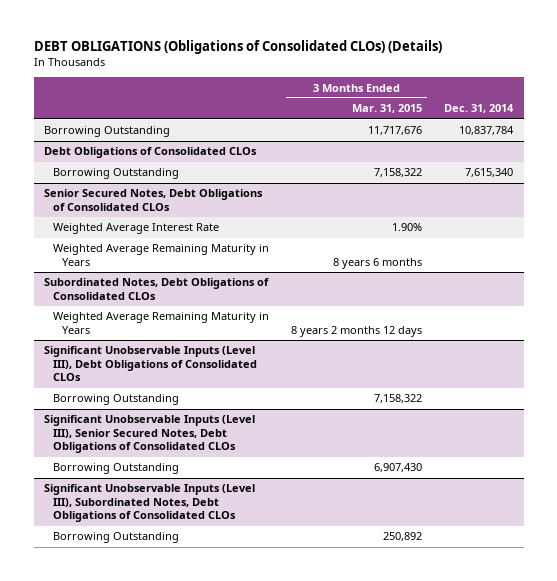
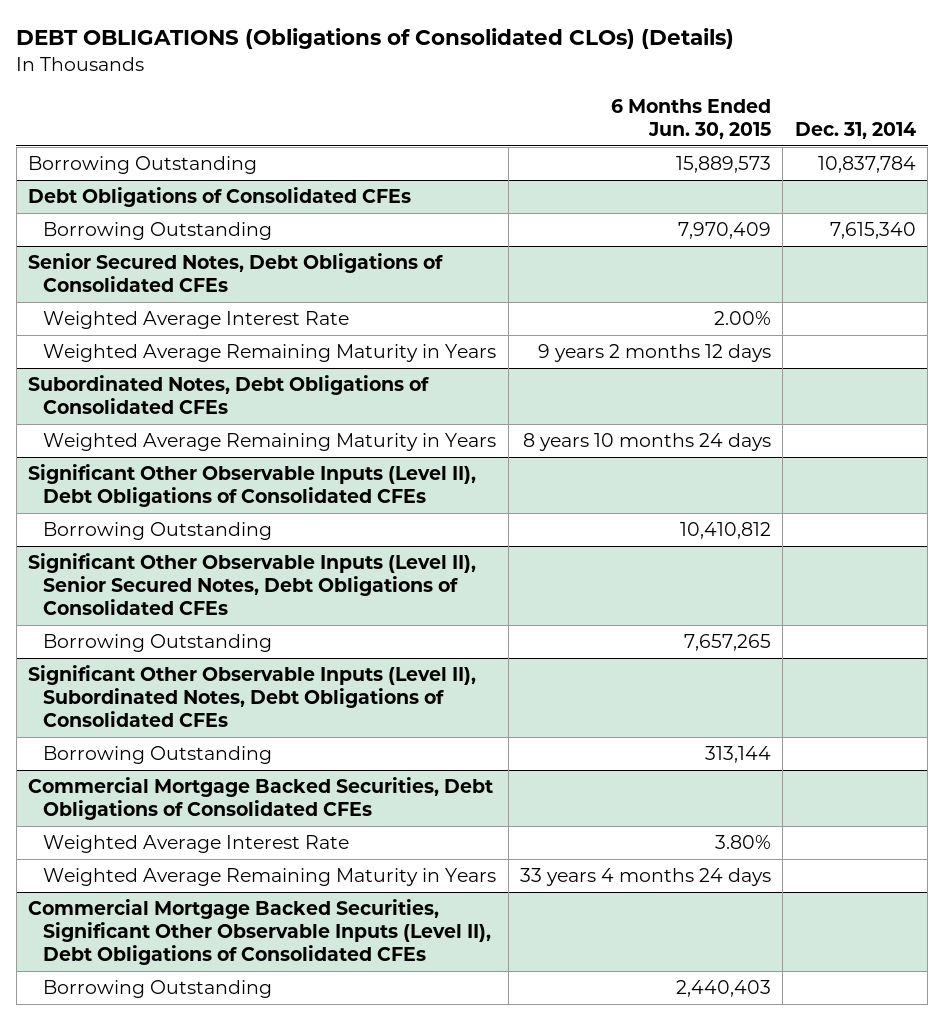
- | 3 Months Ended Mar. 31, 2015 | Dec. 31, 2014
+ | 6 Months Ended Jun. 30, 2015 | Dec. 31, 2014
- Debt Obligations of Consolidated CLOs
+ Debt Obligations of Consolidated CFEs
- Senior Secured Notes, Debt Obligations of Consolidated CLOs
+ Senior Secured Notes, Debt Obligations of Consolidated CFEs
- Subordinated Notes, Debt Obligations of Consolidated CLOs
+ Subordinated Notes, Debt Obligations of Consolidated CFEs
- Significant Unobservable Inputs (Level III), Debt Obligations of Consolidated CLOs
+ Significant Other Observable Inputs (Level II), Debt Obligations of Consolidated CFEs
- Significant Unobservable Inputs (Level III), Senior Secured Notes, Debt Obligations of Consolidated CLOs
+ Significant Other Observable Inputs (Level II), Senior Secured Notes, Debt Obligations of Consolidated CFEs
- Significant Unobservable Inputs (Level III), Subordinated Notes, Debt Obligations of Consolidated CLOs
+ Significant Other Observable Inputs (Level II), Subordinated Notes, Debt Obligations of Consolidated CFEs
+ Commercial Mortgage Backed Securities, Debt Obligations of Consolidated CFEs
+ Weighted Average Interest Rate | 3.80% |
+ Weighted Average Remaining Maturity in Years | 33 years 4 months 24 days |
+ Commercial Mortgage Backed Securities, Significant Other Observable Inputs (Level II), Debt Obligations of Consolidated CFEs
+ Borrowing Outstanding | 2,440,403 |

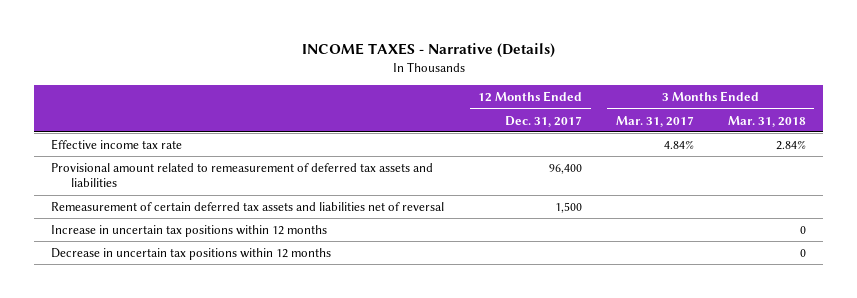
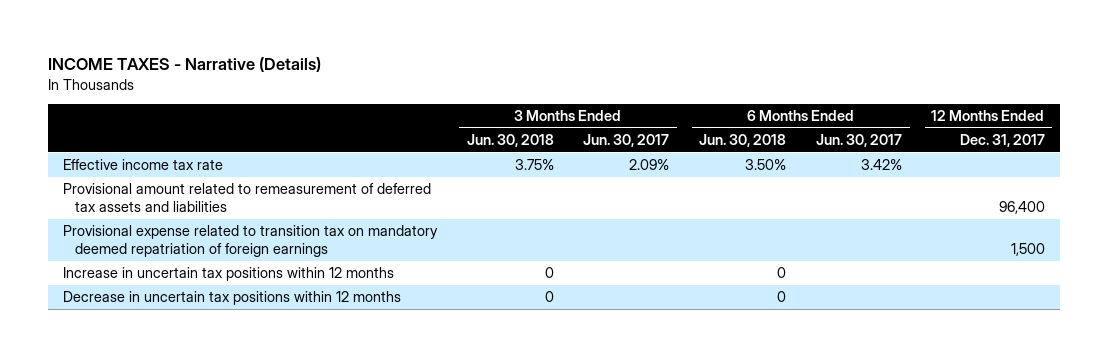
- | 12 Months Ended Dec. 31, 2017 | 3 Months Ended Mar. 31, 2017 | 3 Months Ended Mar. 31, 2018
+ | 3 Months Ended Jun. 30, 2018 | 3 Months Ended Jun. 30, 2017 | 6 Months Ended Jun. 30, 2018 | 6 Months Ended Jun. 30, 2017 | 12 Months Ended Dec. 31, 2017
- Remeasurement of certain deferred tax assets and liabilities net of reversal | 1,500 | |
+ Provisional expense related to transition tax on mandatory deemed repatriation of foreign earnings | | | | | 1,500

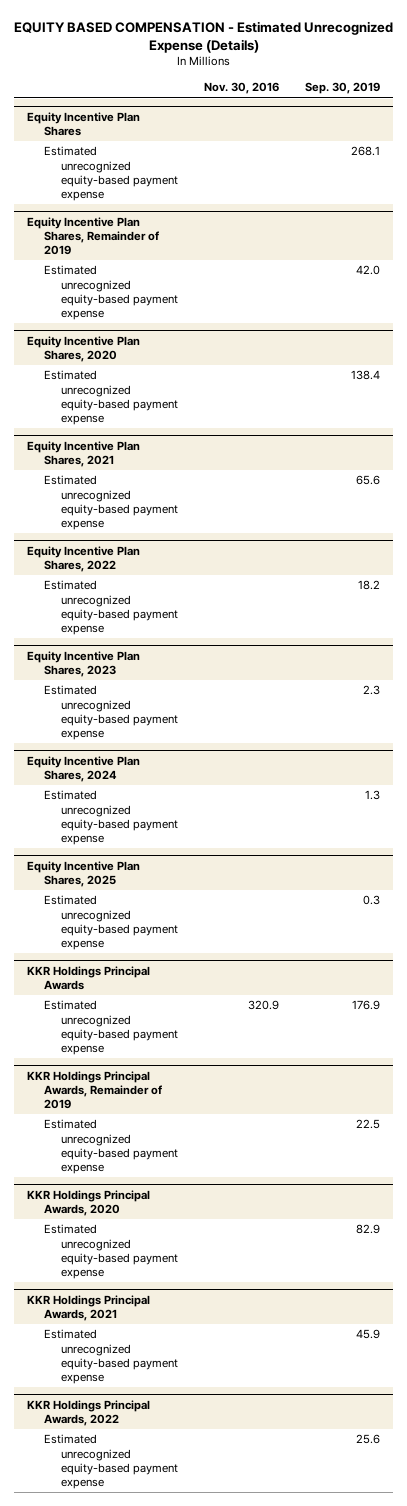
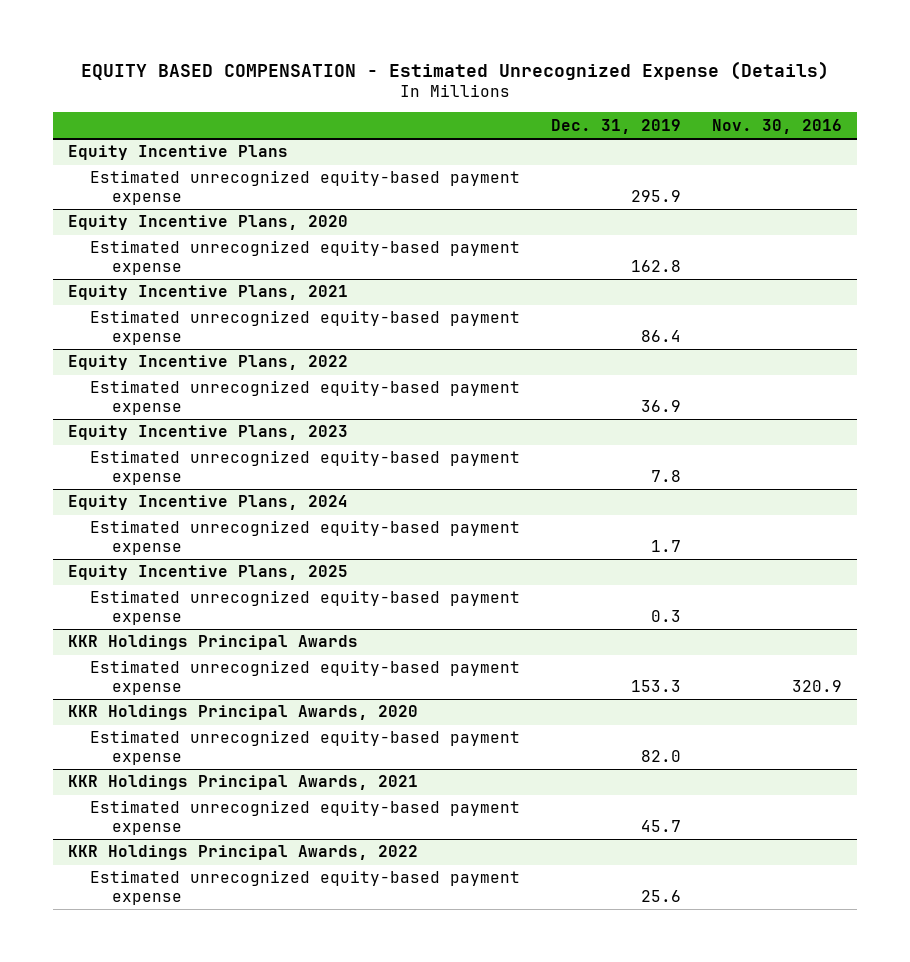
- | Nov. 30, 2016 | Sep. 30, 2019
+ | Dec. 31, 2019 | Nov. 30, 2016
- Equity Incentive Plan Shares
+ Equity Incentive Plans
- Equity Incentive Plan Shares, Remainder of 2019
- Estimated unrecognized equity-based payment expense | | 42.0
- Equity Incentive Plan Shares, 2020
+ Equity Incentive Plans, 2020
- Equity Incentive Plan Shares, 2021
+ Equity Incentive Plans, 2021
- Equity Incentive Plan Shares, 2022
+ Equity Incentive Plans, 2022
- Equity Incentive Plan Shares, 2023
+ Equity Incentive Plans, 2023
- Equity Incentive Plan Shares, 2024
+ Equity Incentive Plans, 2024
- Equity Incentive Plan Shares, 2025
+ Equity Incentive Plans, 2025
- KKR Holdings Principal Awards, Remainder of 2019
- Estimated unrecognized equity-based payment expense | | 22.5

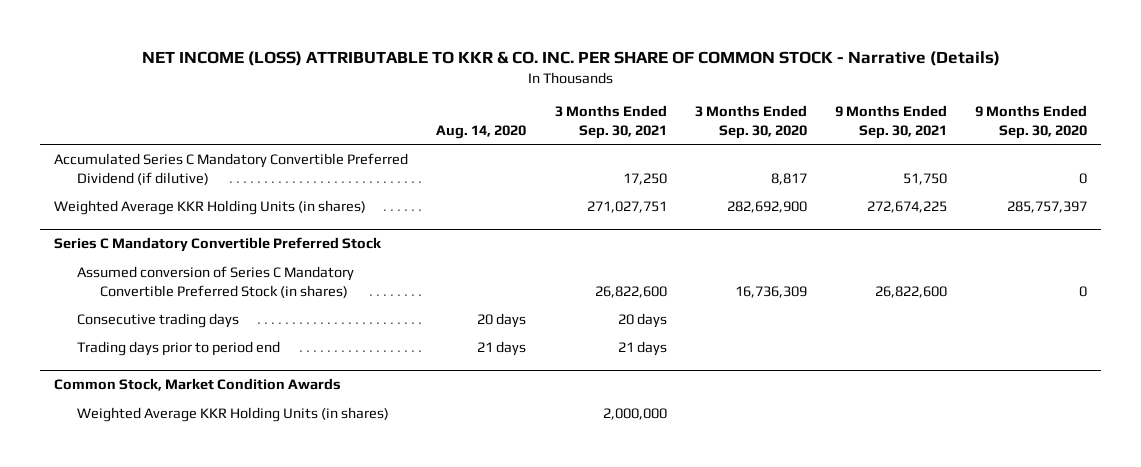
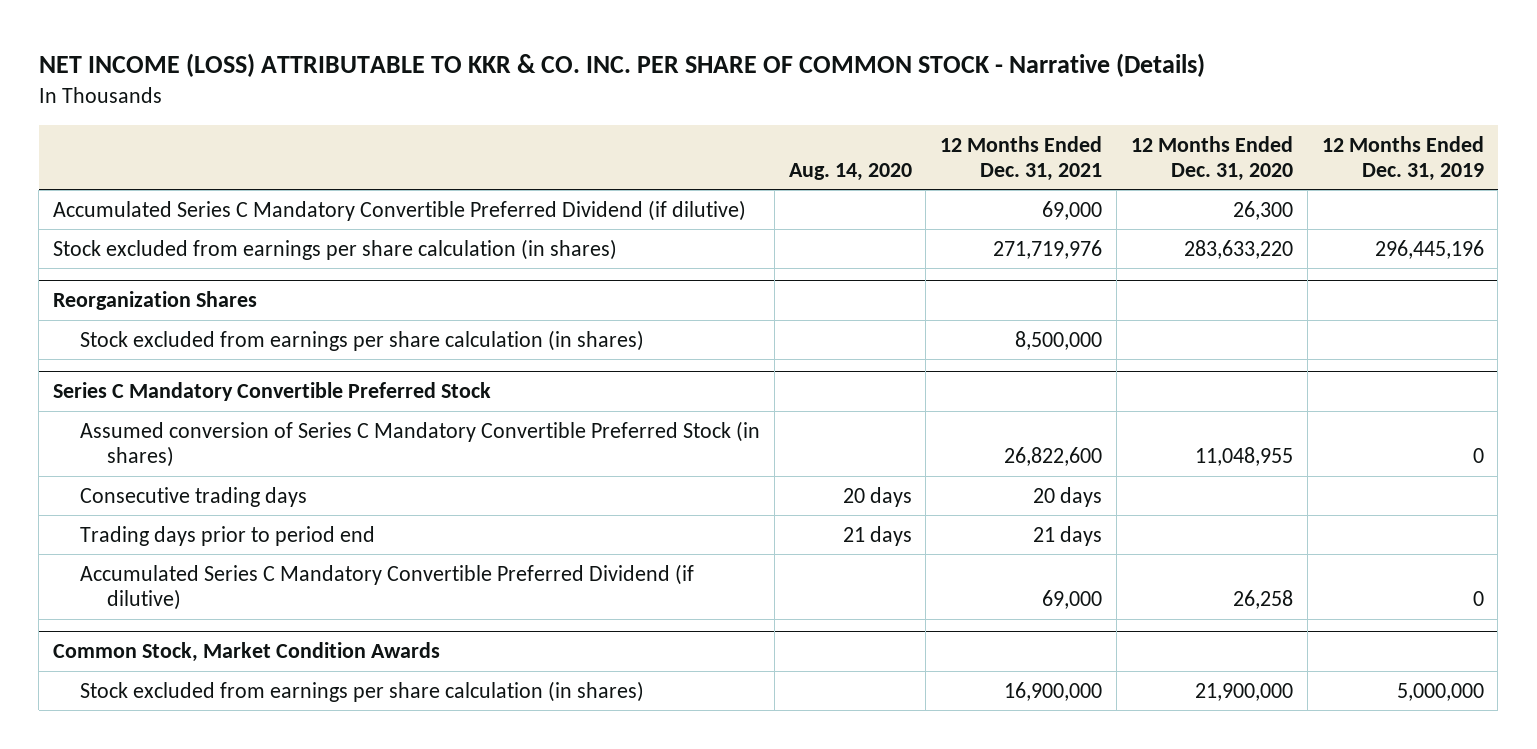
- | Aug. 14, 2020 | 3 Months Ended Sep. 30, 2021 | 3 Months Ended Sep. 30, 2020 | 9 Months Ended Sep. 30, 2021 | 9 Months Ended Sep. 30, 2020
+ | Aug. 14, 2020 | 12 Months Ended Dec. 31, 2021 | 12 Months Ended Dec. 31, 2020 | 12 Months Ended Dec. 31, 2019
- Weighted Average KKR Holding Units (in shares) | | 271,027,751 | 282,692,900 | 272,674,225 | 285,757,397
+ Stock excluded from earnings per share calculation (in shares) | | 271,719,976 | 283,633,220 | 296,445,196
+ Reorganization Shares
+ Stock excluded from earnings per share calculation (in shares) | | 8,500,000 | |
@ Series C Mandatory Convertible Preferred Stock
+ Accumulated Series C Mandatory Convertible Preferred Dividend (if dilutive) | | 69,000 | 26,258 | 0
@ Common Stock, Market Condition Awards
- Weighted Average KKR Holding Units (in shares) | | 2,000,000 | | |
+ Stock excluded from earnings per share calculation (in shares) | | 16,900,000 | 21,900,000 | 5,000,000

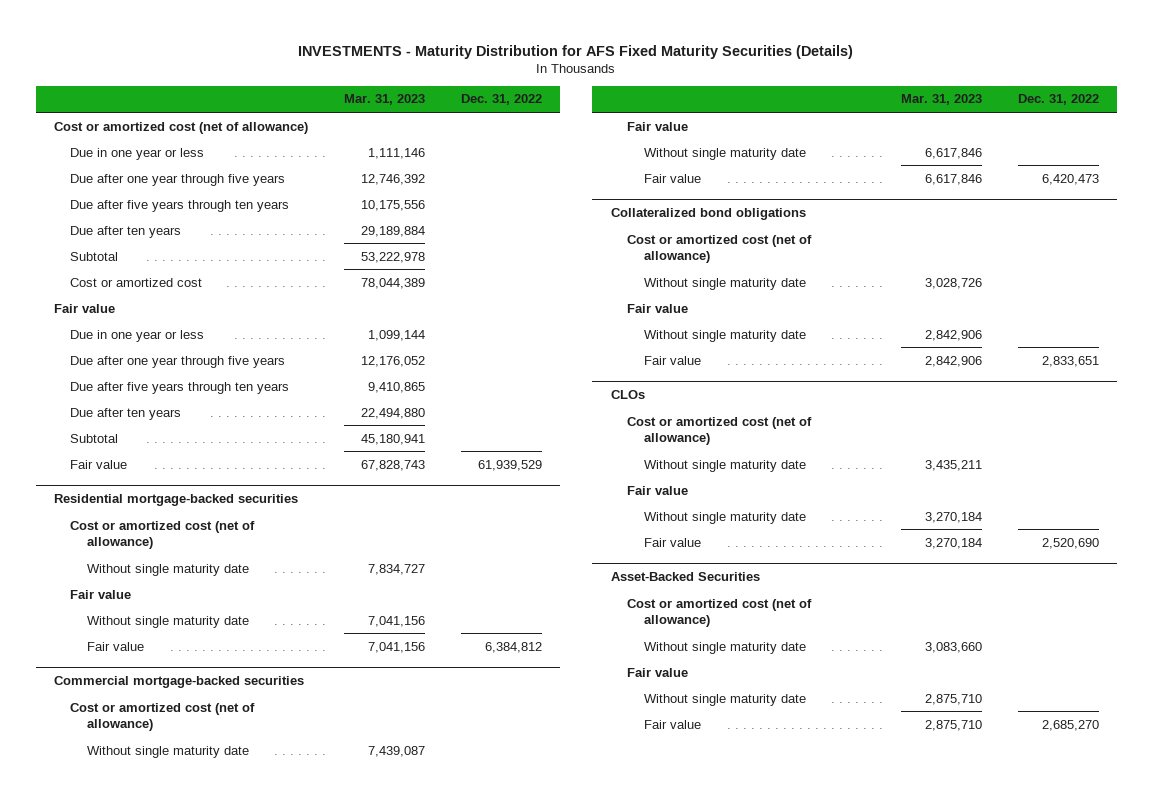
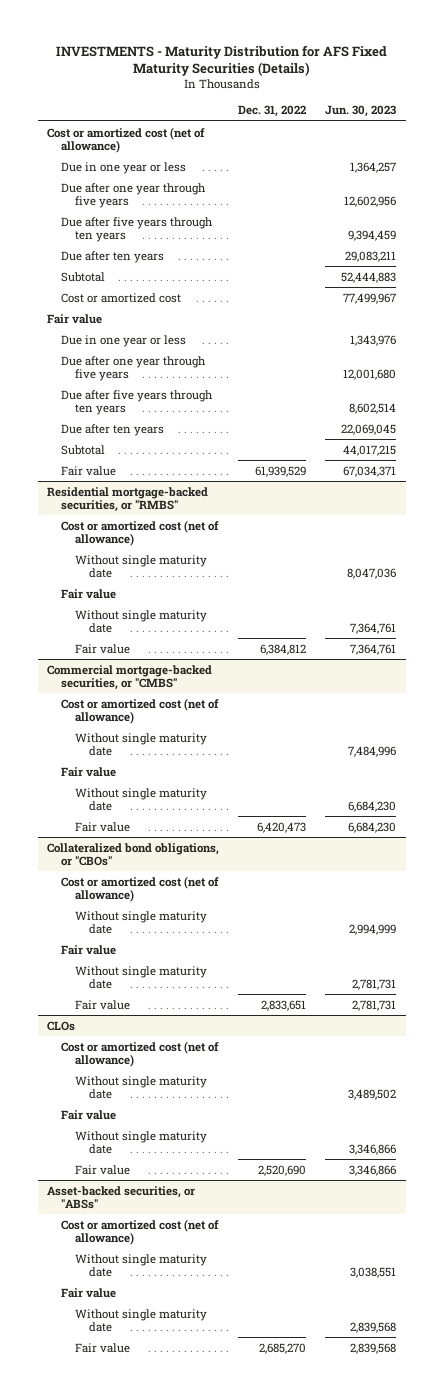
- | Mar. 31, 2023 | Dec. 31, 2022
+ | Dec. 31, 2022 | Jun. 30, 2023
- Residential mortgage-backed securities
+ Residential mortgage-backed securities, or "RMBS"
- Commercial mortgage-backed securities
+ Commercial mortgage-backed securities, or "CMBS"
- Collateralized bond obligations
+ Collateralized bond obligations, or "CBOs"
- Asset-Backed Securities
+ Asset-backed securities, or "ABSs"

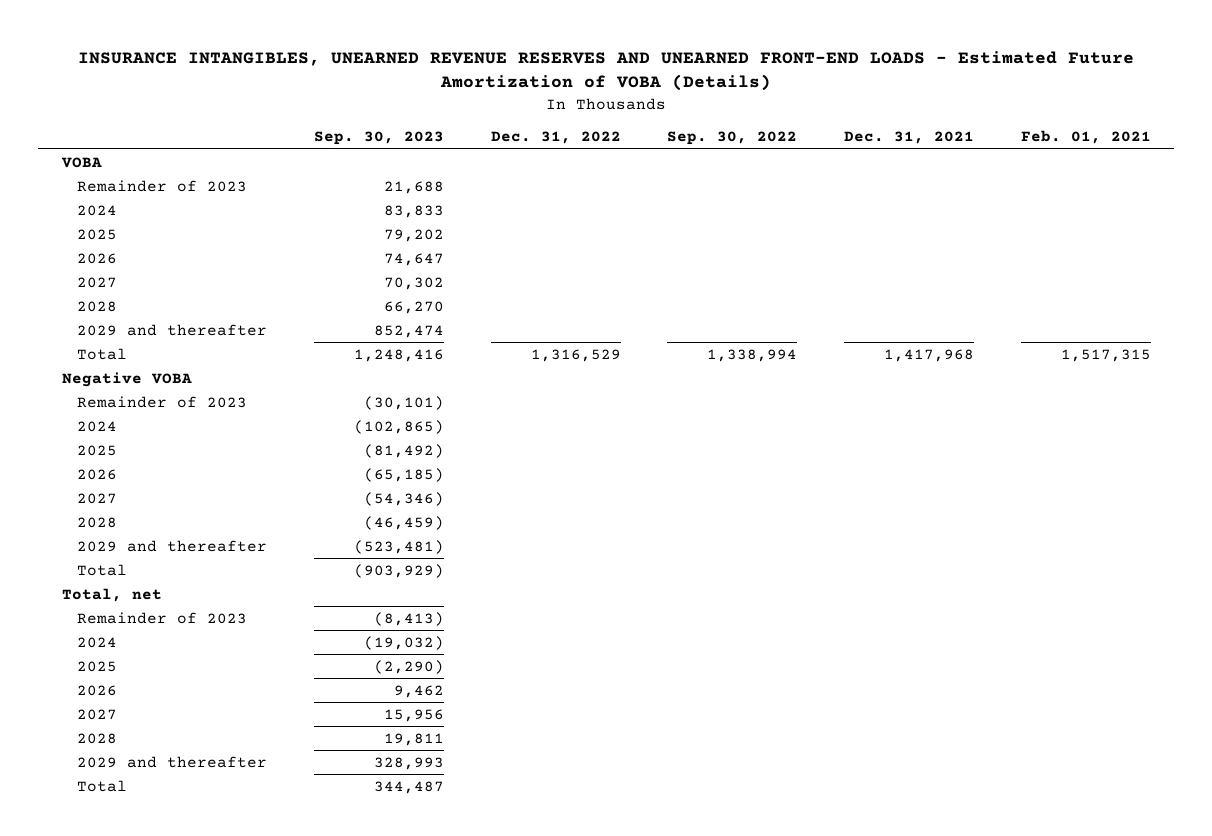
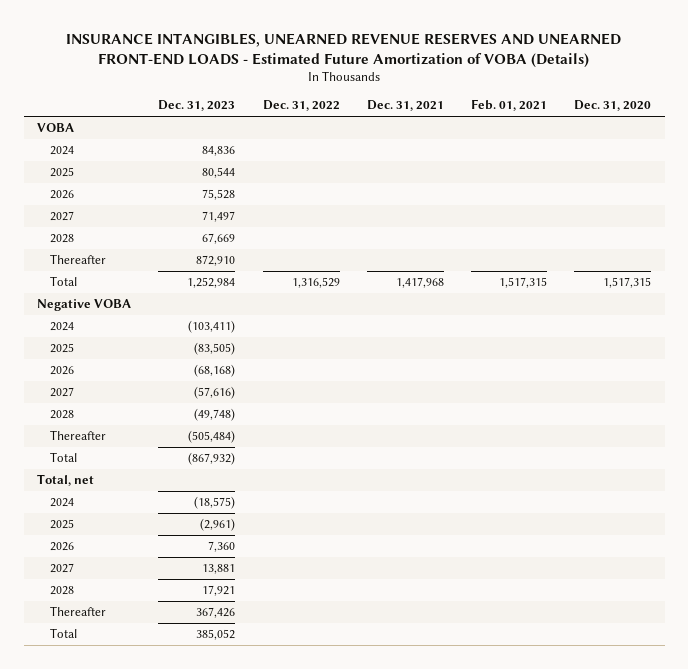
- | Sep. 30, 2023 | Dec. 31, 2022 | Sep. 30, 2022 | Dec. 31, 2021 | Feb. 01, 2021
+ | Dec. 31, 2023 | Dec. 31, 2022 | Dec. 31, 2021 | Feb. 01, 2021 | Dec. 31, 2020
- Remainder of 2023 | 21,688 | | | |
- 2029 and thereafter | 852,474 | | | |
+ Thereafter | 872,910 | | | |
- Remainder of 2023 | (30,101) | | | |
- 2029 and thereafter | (523,481) | | | |
+ Thereafter | (505,484) | | | |
- Remainder of 2023 | (8,413) | | | |
- 2029 and thereafter | 328,993 | | | |
+ Thereafter | 367,426 | | | |

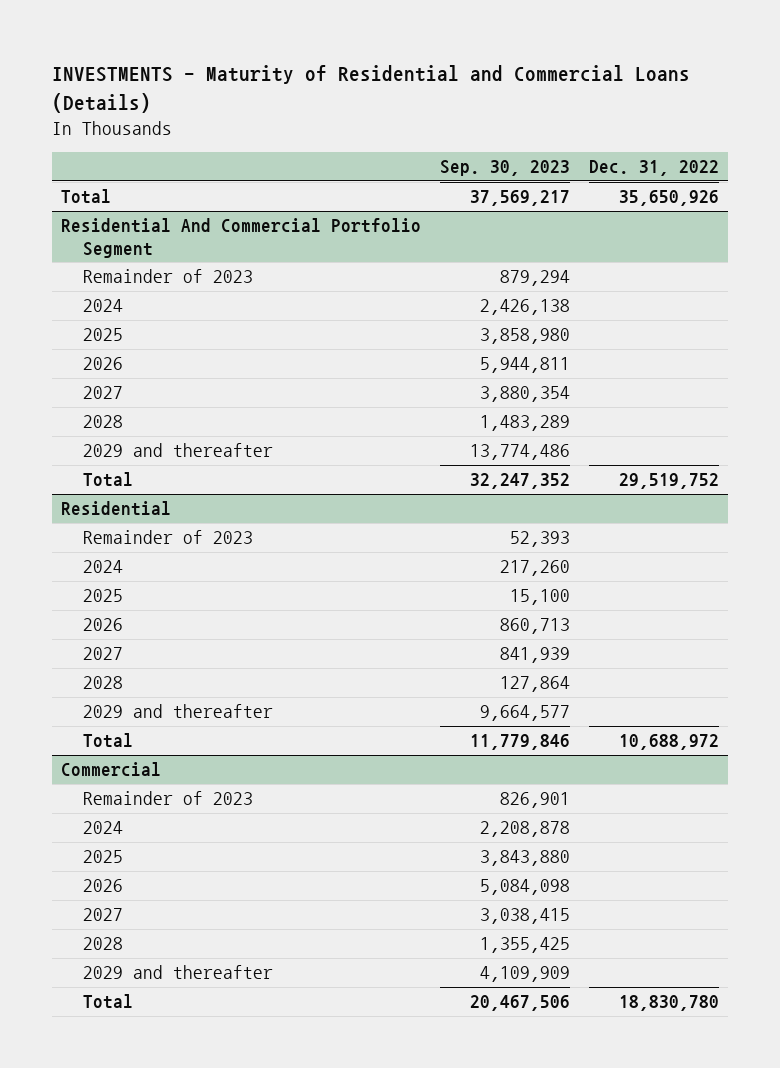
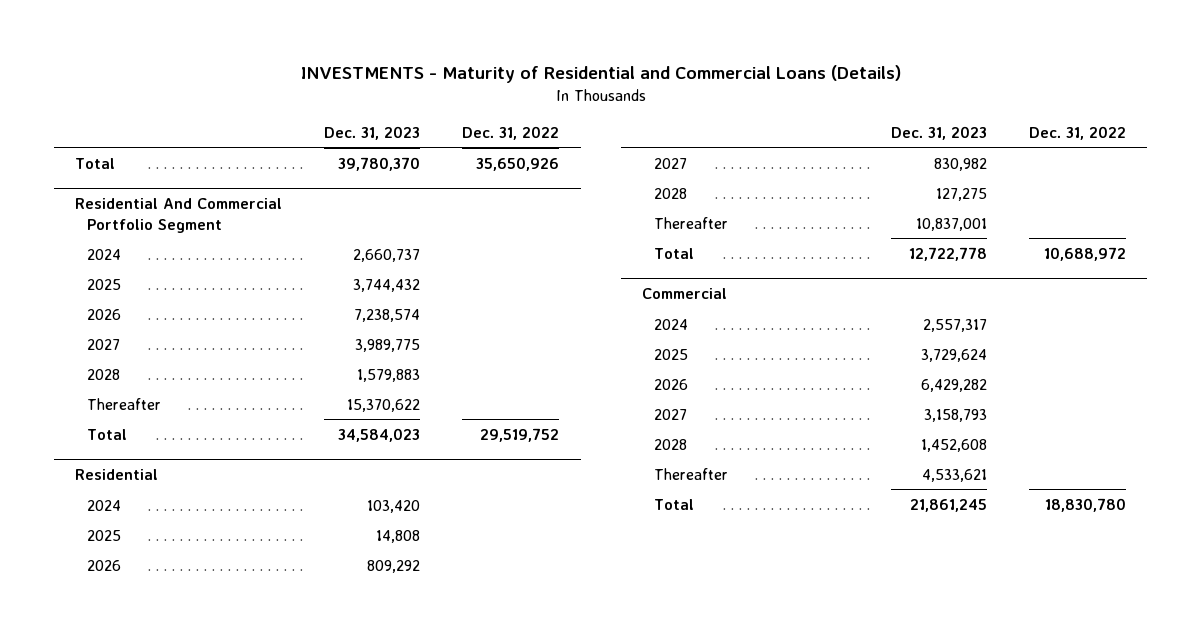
- | Sep. 30, 2023 | Dec. 31, 2022
+ | Dec. 31, 2023 | Dec. 31, 2022
@ Residential And Commercial Portfolio Segment
- Remainder of 2023 | 879,294 |
- 2029 and thereafter | 13,774,486 |
+ Thereafter | 15,370,622 |
@ Residential
- Remainder of 2023 | 52,393 |
- 2029 and thereafter | 9,664,577 |
+ Thereafter | 10,837,001 |
@ Commercial
- Remainder of 2023 | 826,901 |
- 2029 and thereafter | 4,109,909 |
+ Thereafter | 4,533,621 |

